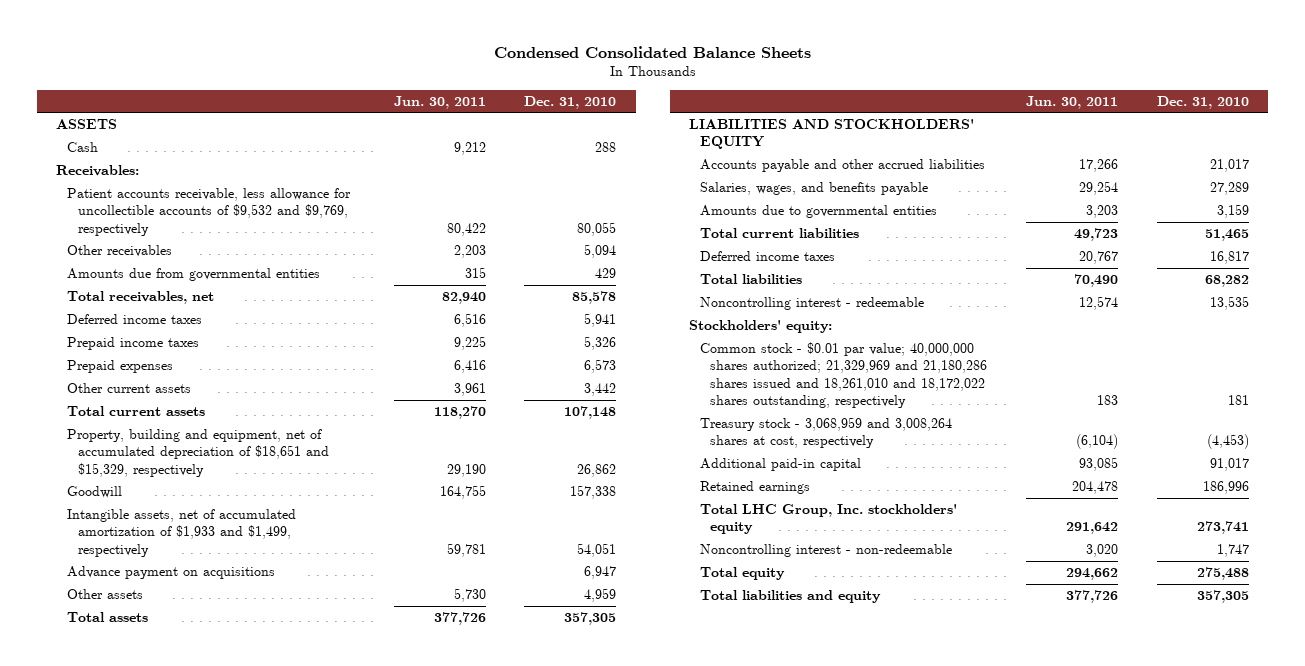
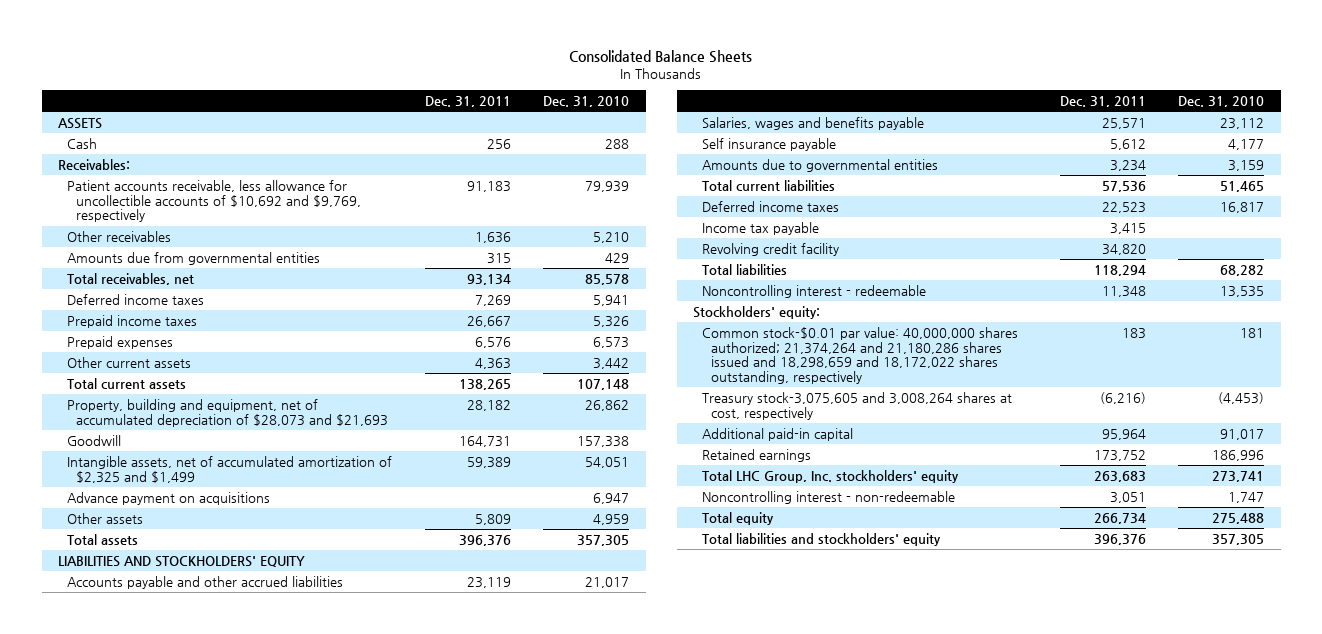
- Condensed Consolidated Balance Sheets
+ Consolidated Balance Sheets
- | Jun. 30, 2011 | Dec. 31, 2010
+ | Dec. 31, 2011 | Dec. 31, 2010
- Patient accounts receivable, less allowance for uncollectible accounts of $9,532 and $9,769, respectively | 80,422 | 80,055
- Other receivables | 2,203 | 5,094
+ Patient accounts receivable, less allowance for uncollectible accounts of $10,692 and $9,769, respectively | 91,183 | 79,939
+ Other receivables | 1,636 | 5,210
- Property, building and equipment, net of accumulated depreciation of $18,651 and $15,329, respectively | 29,190 | 26,862
+ Property, building and equipment, net of accumulated depreciation of $28,073 and $21,693 | 28,182 | 26,862
- Intangible assets, net of accumulated amortization of $1,933 and $1,499, respectively | 59,781 | 54,051
+ Intangible assets, net of accumulated amortization of $2,325 and $1,499 | 59,389 | 54,051
- Salaries, wages, and benefits payable | 29,254 | 27,289
+ Salaries, wages and benefits payable | 25,571 | 23,112
+ Self insurance payable | 5,612 | 4,177
+ Income tax payable | 3,415 |
+ Revolving credit facility | 34,820 |
- Common stock - $0.01 par value; 40,000,000 shares authorized; 21,329,969 and 21,180,286 shares issued and 18,261,010 and 18,172,022 shares outstanding, respectively | 183 | 181
- Treasury stock - 3,068,959 and 3,008,264 shares at cost, respectively | (6,104) | (4,453)
+ Common stock-$0.01 par value: 40,000,000 shares authorized; 21,374,264 and 21,180,286 shares issued and 18,298,659 and 18,172,022 shares outstanding, respectively | 183 | 181
+ Treasury stock-3,075,605 and 3,008,264 shares at cost, respectively | (6,216) | (4,453)
- Total liabilities and equity | 377,726 | 357,305
+ Total liabilities and stockholders' equity | 396,376 | 357,305

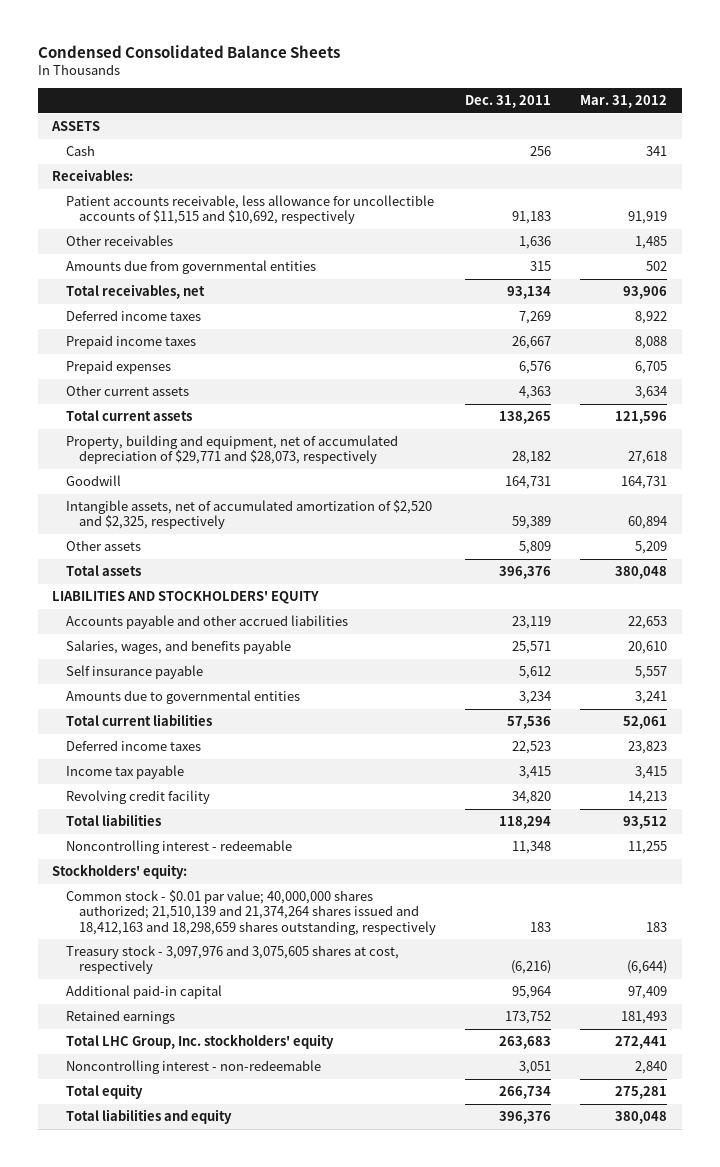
- Consolidated Balance Sheets
+ Condensed Consolidated Balance Sheets
- | Dec. 31, 2011 | Dec. 31, 2010
+ | Dec. 31, 2011 | Mar. 31, 2012
- Patient accounts receivable, less allowance for uncollectible accounts of $10,692 and $9,769, respectively | 91,183 | 79,939
+ Patient accounts receivable, less allowance for uncollectible accounts of $11,515 and $10,692, respectively | 91,183 | 91,919
- Property, building and equipment, net of accumulated depreciation of $28,073 and $21,693 | 28,182 | 26,862
+ Property, building and equipment, net of accumulated depreciation of $29,771 and $28,073, respectively | 28,182 | 27,618
- Intangible assets, net of accumulated amortization of $2,325 and $1,499 | 59,389 | 54,051
- Advance payment on acquisitions | | 6,947
+ Intangible assets, net of accumulated amortization of $2,520 and $2,325, respectively | 59,389 | 60,894
- Salaries, wages and benefits payable | 25,571 | 23,112
+ Salaries, wages, and benefits payable | 25,571 | 20,610
- Common stock-$0.01 par value: 40,000,000 shares authorized; 21,374,264 and 21,180,286 shares issued and 18,298,659 and 18,172,022 shares outstanding, respectively | 183 | 181
- Treasury stock-3,075,605 and 3,008,264 shares at cost, respectively | (6,216) | (4,453)
+ Common stock - $0.01 par value; 40,000,000 shares authorized; 21,510,139 and 21,374,264 shares issued and 18,412,163 and 18,298,659 shares outstanding, respectively | 183 | 183
+ Treasury stock - 3,097,976 and 3,075,605 shares at cost, respectively | (6,216) | (6,644)
- Total liabilities and stockholders' equity | 396,376 | 357,305
+ Total liabilities and equity | 396,376 | 380,048

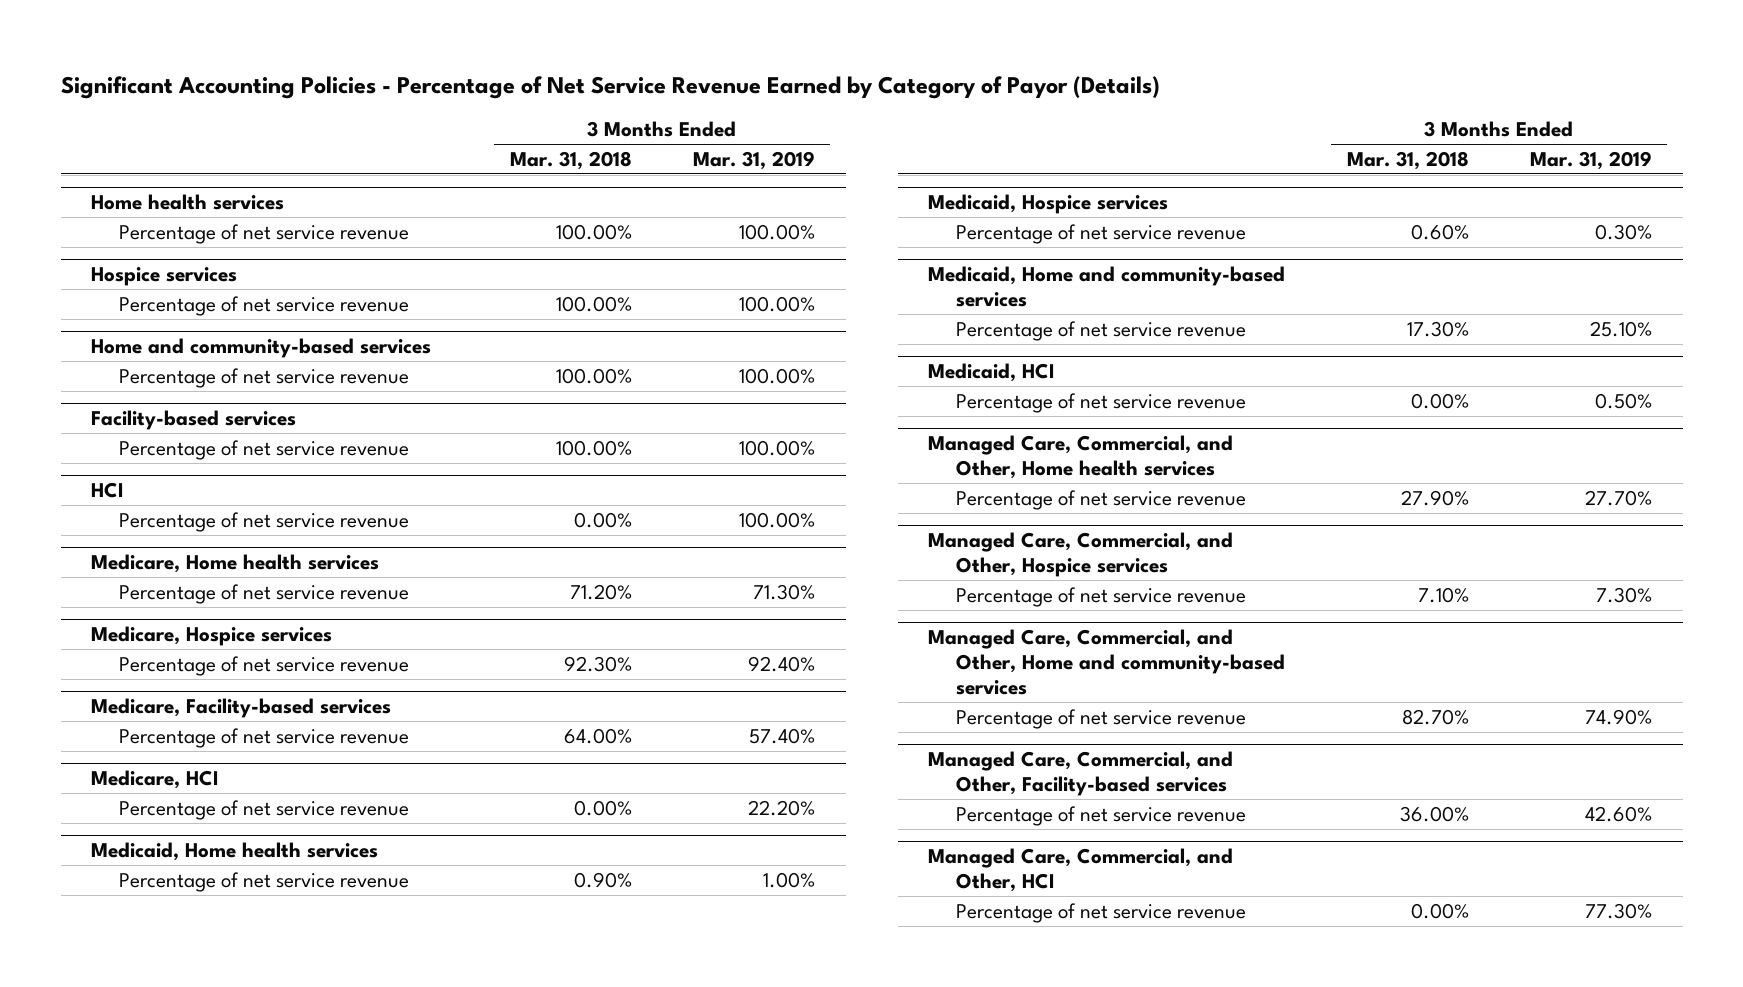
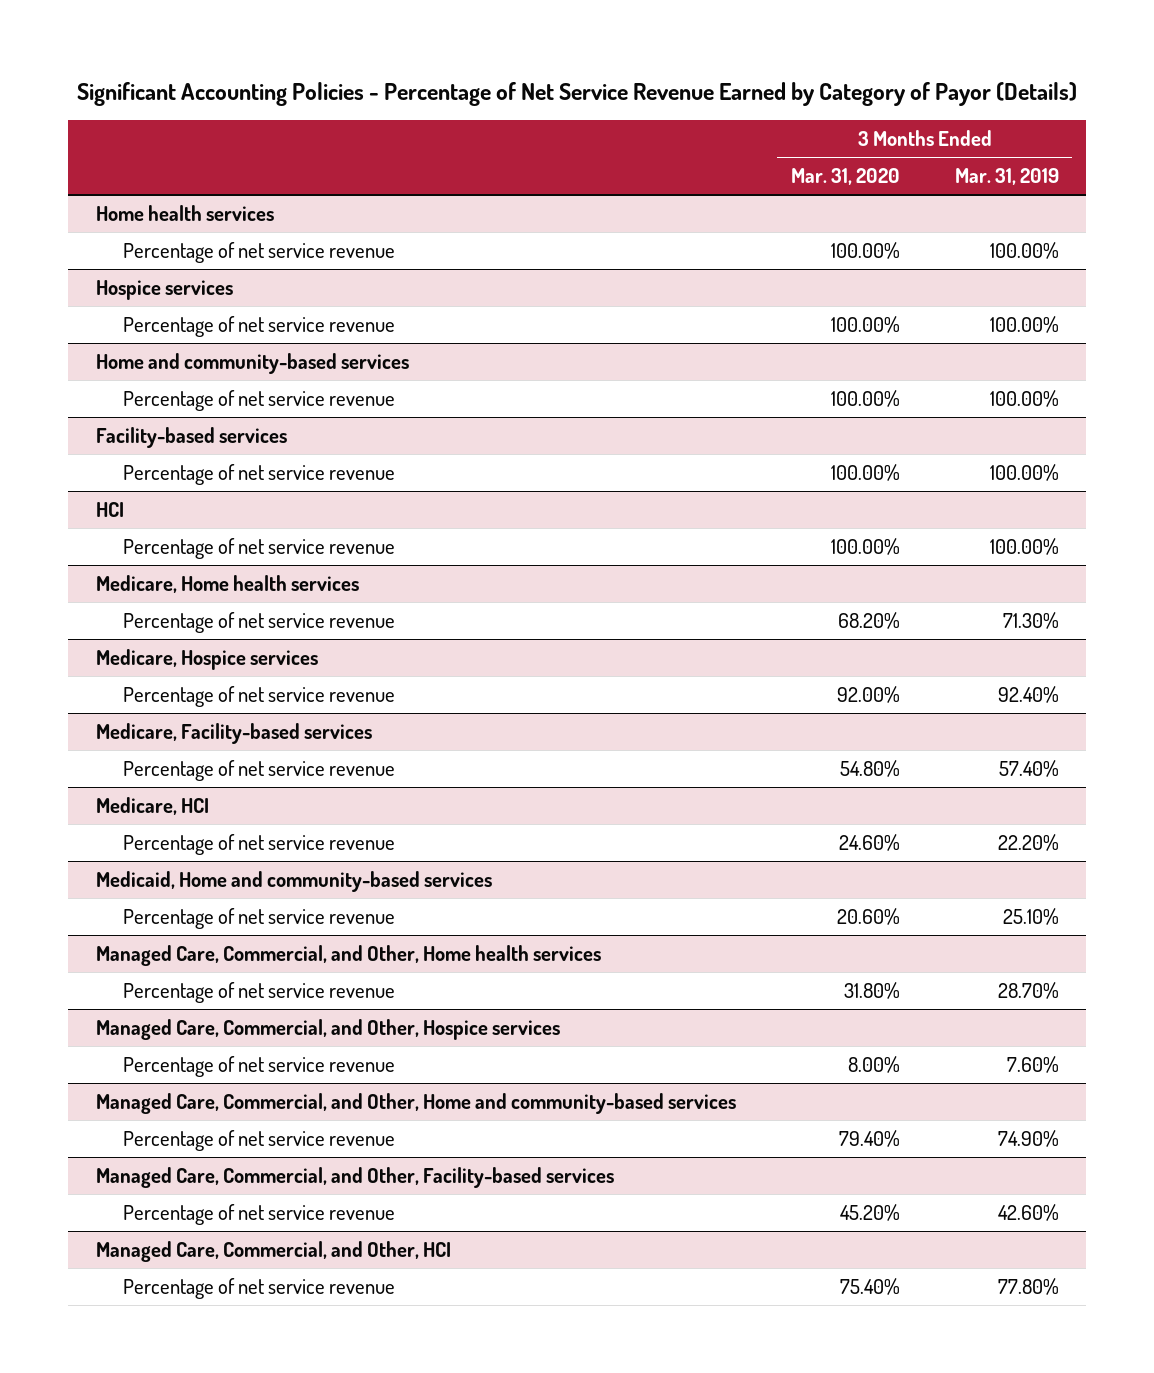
- | 3 Months Ended Mar. 31, 2018 | 3 Months Ended Mar. 31, 2019
+ | 3 Months Ended Mar. 31, 2020 | 3 Months Ended Mar. 31, 2019
- Medicaid, Home health services
- Percentage of net service revenue | 0.90% | 1.00%
- Medicaid, Hospice services
- Percentage of net service revenue | 0.60% | 0.30%
- Medicaid, HCI
- Percentage of net service revenue | 0.00% | 0.50%
@ Managed Care, Commercial, and Other, Home health services
- Percentage of net service revenue | 27.90% | 27.70%
+ Percentage of net service revenue | 31.80% | 28.70%
@ Managed Care, Commercial, and Other, Hospice services
- Percentage of net service revenue | 7.10% | 7.30%
+ Percentage of net service revenue | 8.00% | 7.60%
@ Managed Care, Commercial, and Other, HCI
- Percentage of net service revenue | 0.00% | 77.30%
+ Percentage of net service revenue | 75.40% | 77.80%

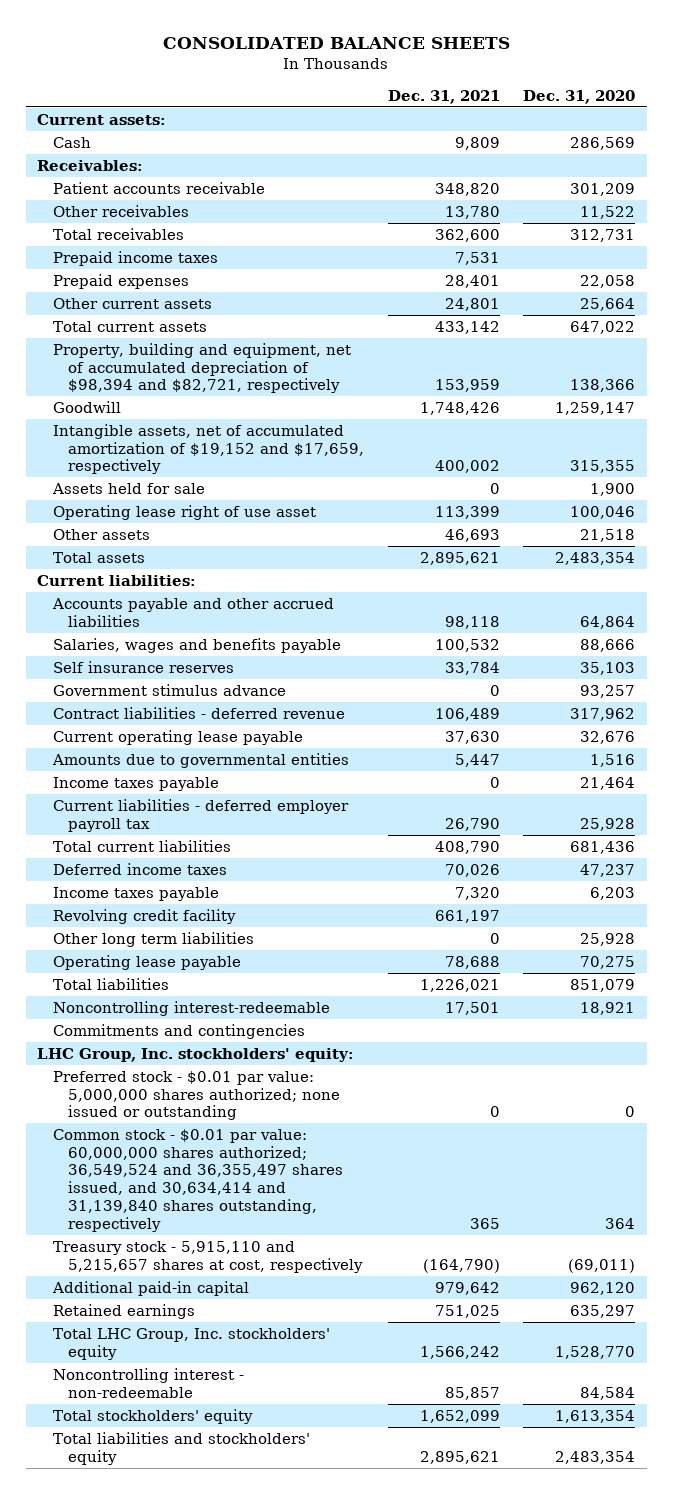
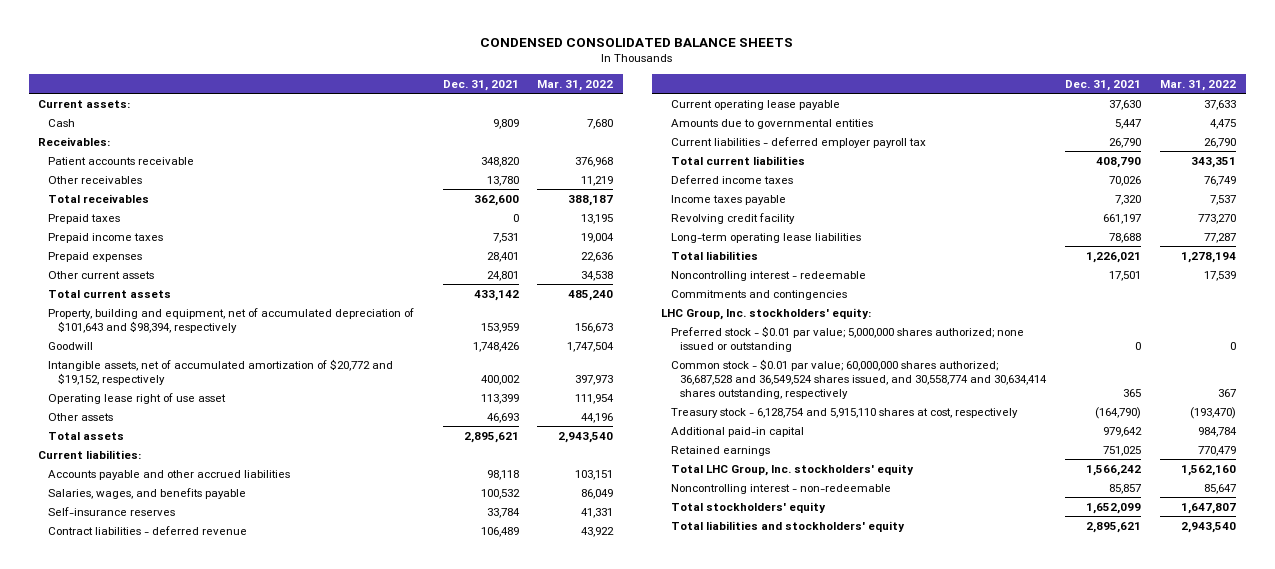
- CONSOLIDATED BALANCE SHEETS
+ CONDENSED CONSOLIDATED BALANCE SHEETS
- | Dec. 31, 2021 | Dec. 31, 2020
+ | Dec. 31, 2021 | Mar. 31, 2022
+ Prepaid taxes | 0 | 13,195
- Property, building and equipment, net of accumulated depreciation of $98,394 and $82,721, respectively | 153,959 | 138,366
+ Property, building and equipment, net of accumulated depreciation of $101,643 and $98,394, respectively | 153,959 | 156,673
- Intangible assets, net of accumulated amortization of $19,152 and $17,659, respectively | 400,002 | 315,355
- Assets held for sale | 0 | 1,900
+ Intangible assets, net of accumulated amortization of $20,772 and $19,152, respectively | 400,002 | 397,973
- Salaries, wages and benefits payable | 100,532 | 88,666
- Self insurance reserves | 33,784 | 35,103
- Government stimulus advance | 0 | 93,257
+ Salaries, wages, and benefits payable | 100,532 | 86,049
+ Self-insurance reserves | 33,784 | 41,331
- Income taxes payable | 0 | 21,464
- Other long term liabilities | 0 | 25,928
- Operating lease payable | 78,688 | 70,275
+ Long-term operating lease liabilities | 78,688 | 77,287
- Noncontrolling interest-redeemable | 17,501 | 18,921
+ Noncontrolling interest - redeemable | 17,501 | 17,539
- Preferred stock - $0.01 par value: 5,000,000 shares authorized; none issued or outstanding | 0 | 0
- Common stock - $0.01 par value: 60,000,000 shares authorized; 36,549,524 and 36,355,497 shares issued, and 30,634,414 and 31,139,840 shares outstanding, respectively | 365 | 364
- Treasury stock - 5,915,110 and 5,215,657 shares at cost, respectively | (164,790) | (69,011)
+ Preferred stock - $0.01 par value; 5,000,000 shares authorized; none issued or outstanding | 0 | 0
+ Common stock - $0.01 par value; 60,000,000 shares authorized; 36,687,528 and 36,549,524 shares issued, and 30,558,774 and 30,634,414 shares outstanding, respectively | 365 | 367
+ Treasury stock - 6,128,754 and 5,915,110 shares at cost, respectively | (164,790) | (193,470)

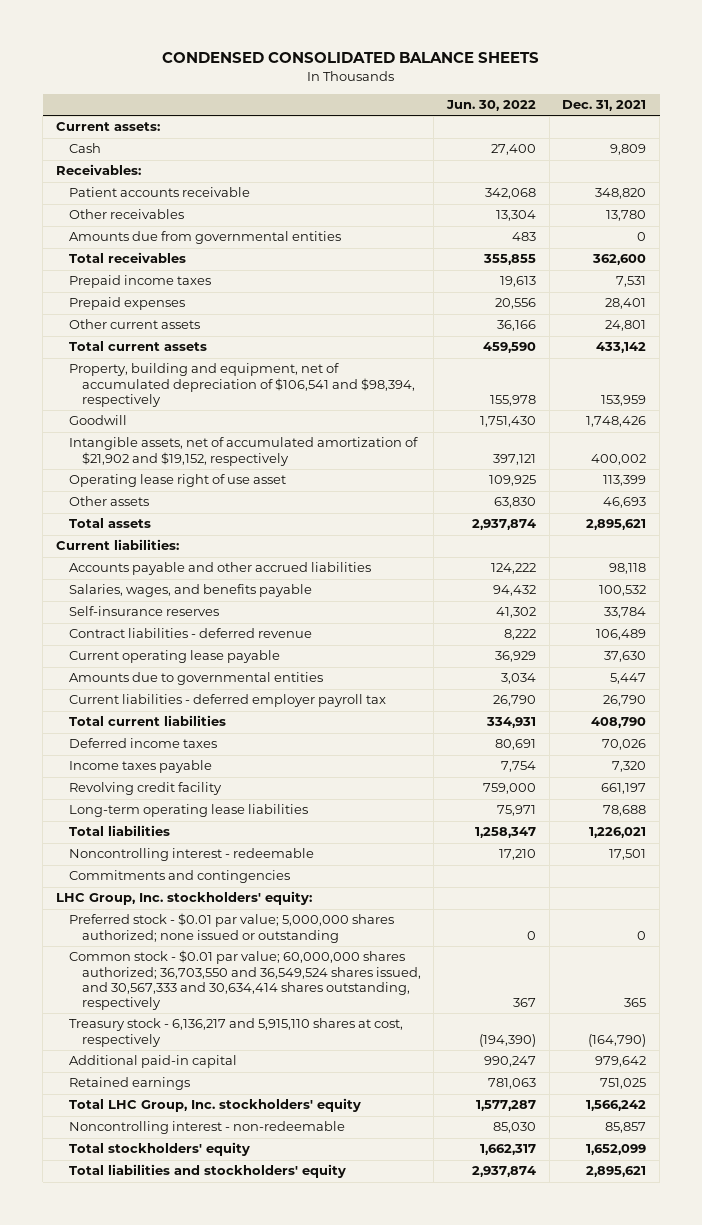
- | Dec. 31, 2021 | Mar. 31, 2022
+ | Jun. 30, 2022 | Dec. 31, 2021
+ Amounts due from governmental entities | 483 | 0
- Prepaid taxes | 0 | 13,195
- Property, building and equipment, net of accumulated depreciation of $101,643 and $98,394, respectively | 153,959 | 156,673
+ Property, building and equipment, net of accumulated depreciation of $106,541 and $98,394, respectively | 155,978 | 153,959
- Intangible assets, net of accumulated amortization of $20,772 and $19,152, respectively | 400,002 | 397,973
+ Intangible assets, net of accumulated amortization of $21,902 and $19,152, respectively | 397,121 | 400,002
- Common stock - $0.01 par value; 60,000,000 shares authorized; 36,687,528 and 36,549,524 shares issued, and 30,558,774 and 30,634,414 shares outstanding, respectively | 365 | 367
- Treasury stock - 6,128,754 and 5,915,110 shares at cost, respectively | (164,790) | (193,470)
+ Common stock - $0.01 par value; 60,000,000 shares authorized; 36,703,550 and 36,549,524 shares issued, and 30,567,333 and 30,634,414 shares outstanding, respectively | 367 | 365
+ Treasury stock - 6,136,217 and 5,915,110 shares at cost, respectively | (194,390) | (164,790)

